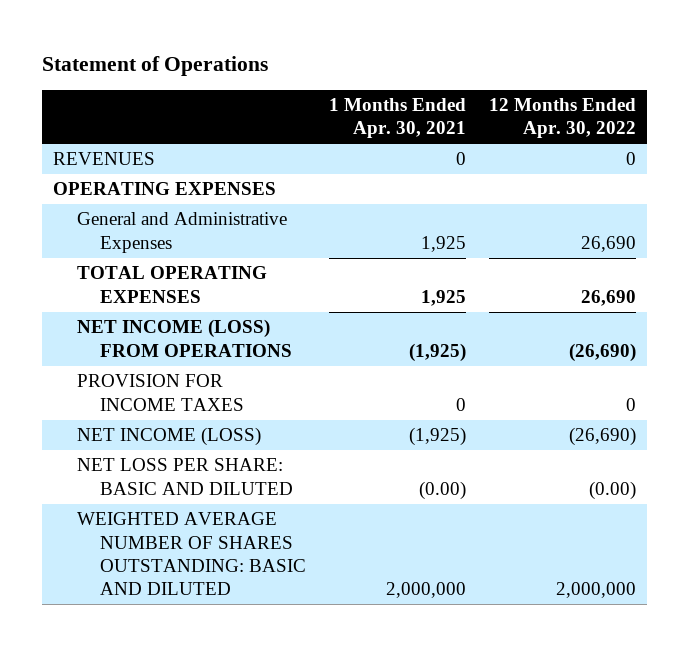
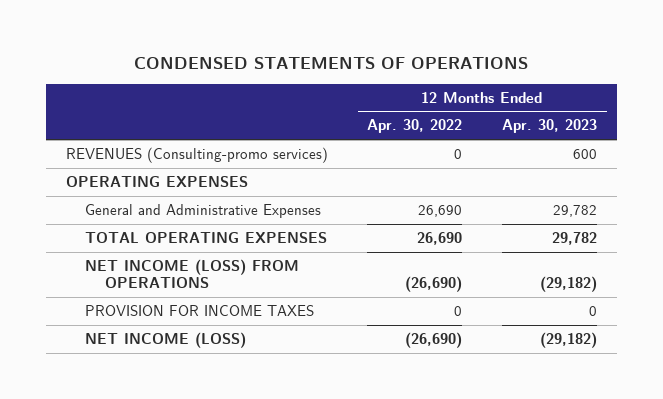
- Statement of Operations
+ CONDENSED STATEMENTS OF OPERATIONS
- | 1 Months Ended Apr. 30, 2021 | 12 Months Ended Apr. 30, 2022
+ | 12 Months Ended Apr. 30, 2022 | 12 Months Ended Apr. 30, 2023
- REVENUES | 0 | 0
+ REVENUES (Consulting-promo services) | 0 | 600
- NET LOSS PER SHARE: BASIC AND DILUTED | (0.00) | (0.00)
- WEIGHTED AVERAGE NUMBER OF SHARES OUTSTANDING: BASIC AND DILUTED | 2,000,000 | 2,000,000

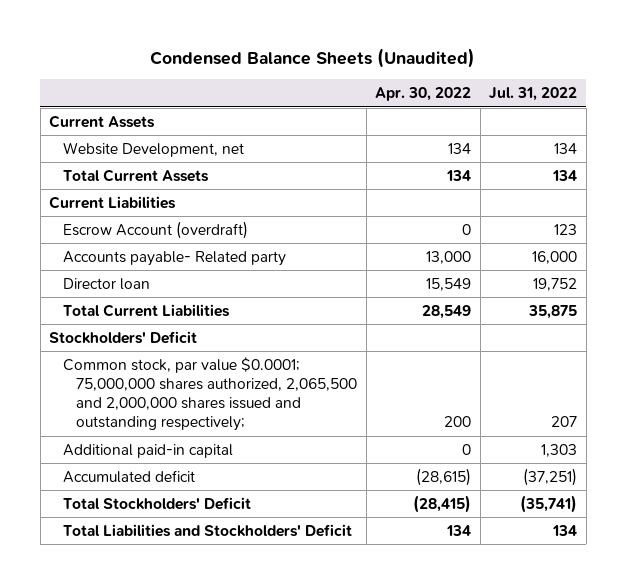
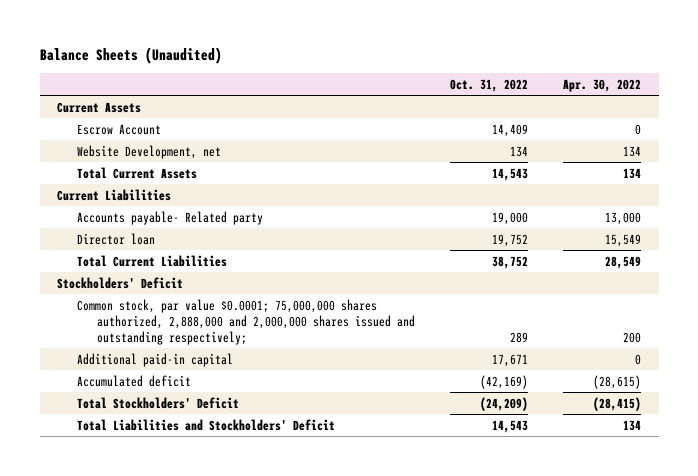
- Condensed Balance Sheets (Unaudited)
+ Balance Sheets (Unaudited)
- | Apr. 30, 2022 | Jul. 31, 2022
+ | Oct. 31, 2022 | Apr. 30, 2022
+ Escrow Account | 14,409 | 0
- Escrow Account (overdraft) | 0 | 123
- Common stock, par value $0.0001; 75,000,000 shares authorized, 2,065,500 and 2,000,000 shares issued and outstanding respectively; | 200 | 207
+ Common stock, par value $0.0001; 75,000,000 shares authorized, 2,888,000 and 2,000,000 shares issued and outstanding respectively; | 289 | 200

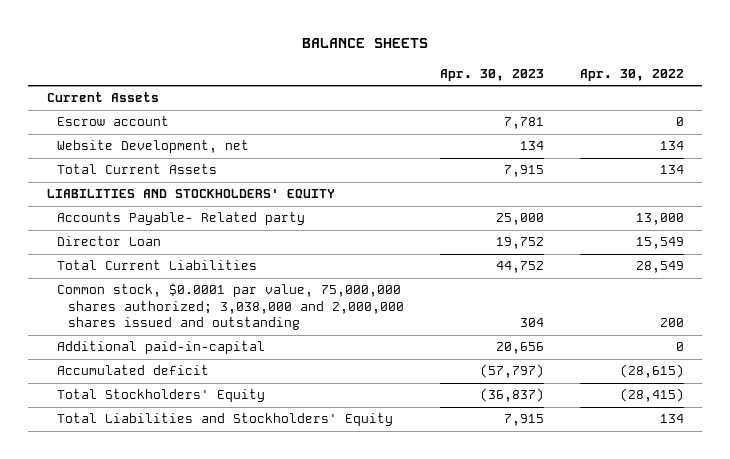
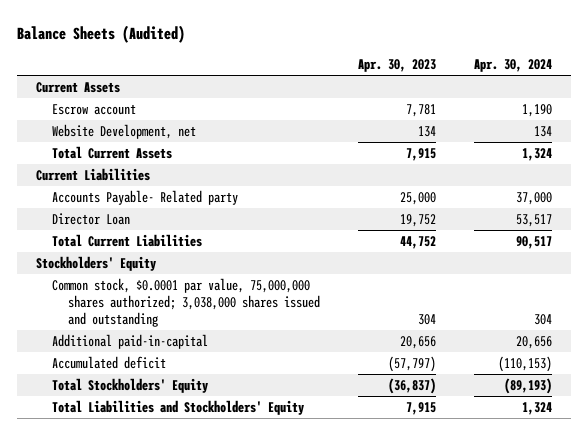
- BALANCE SHEETS
+ Balance Sheets (Audited)
- | Apr. 30, 2023 | Apr. 30, 2022
+ | Apr. 30, 2023 | Apr. 30, 2024
- LIABILITIES AND STOCKHOLDERS' EQUITY
+ Current Liabilities
- Common stock, $0.0001 par value, 75,000,000 shares authorized; 3,038,000 and 2,000,000 shares issued and outstanding | 304 | 200
+ Stockholders' Equity
+ Common stock, $0.0001 par value, 75,000,000 shares authorized; 3,038,000 shares issued and outstanding | 304 | 304

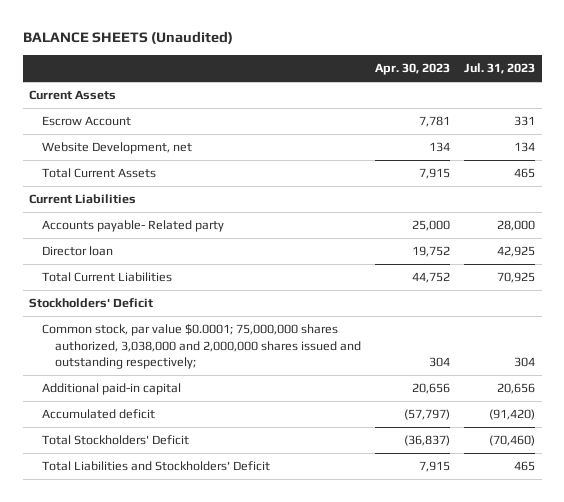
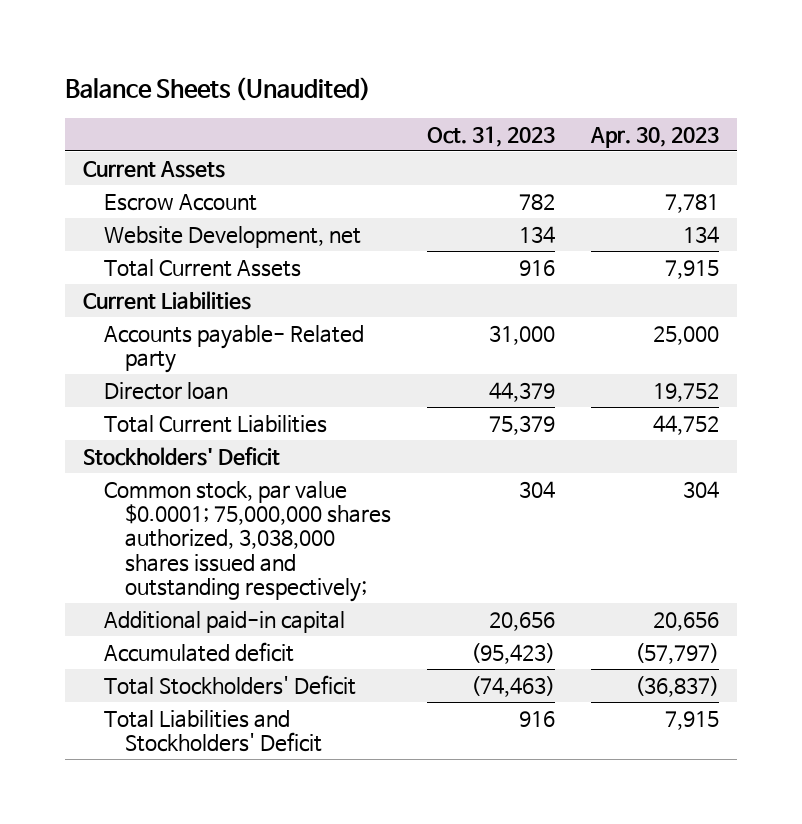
- BALANCE SHEETS (Unaudited)
+ Balance Sheets (Unaudited)
- | Apr. 30, 2023 | Jul. 31, 2023
+ | Oct. 31, 2023 | Apr. 30, 2023
- Common stock, par value $0.0001; 75,000,000 shares authorized, 3,038,000 and 2,000,000 shares issued and outstanding respectively; | 304 | 304
+ Common stock, par value $0.0001; 75,000,000 shares authorized, 3,038,000 shares issued and outstanding respectively; | 304 | 304

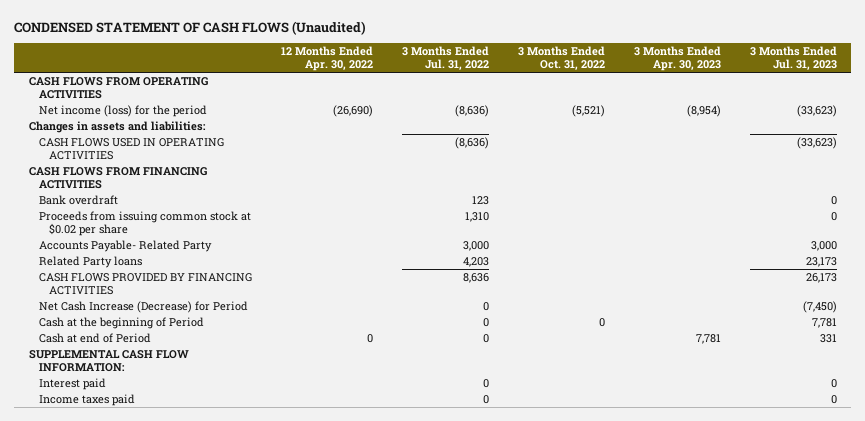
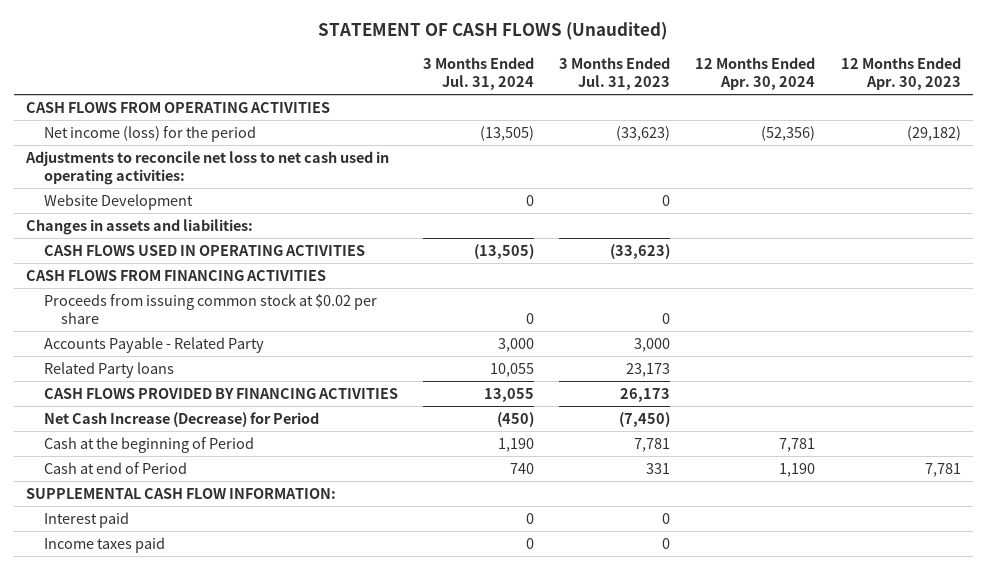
- CONDENSED STATEMENT OF CASH FLOWS (Unaudited)
+ STATEMENT OF CASH FLOWS (Unaudited)
- | 12 Months Ended Apr. 30, 2022 | 3 Months Ended Jul. 31, 2022 | 3 Months Ended Oct. 31, 2022 | 3 Months Ended Apr. 30, 2023 | 3 Months Ended Jul. 31, 2023
+ | 3 Months Ended Jul. 31, 2024 | 3 Months Ended Jul. 31, 2023 | 12 Months Ended Apr. 30, 2024 | 12 Months Ended Apr. 30, 2023
+ Adjustments to reconcile net loss to net cash used in operating activities:
+ Website Development | 0 | 0 | |
- Bank overdraft | | 123 | | | 0
- Accounts Payable- Related Party | | 3,000 | | | 3,000
+ Accounts Payable - Related Party | 3,000 | 3,000 | |

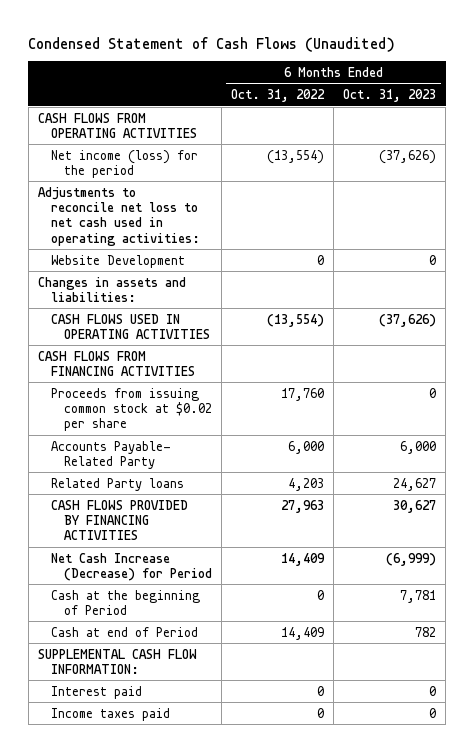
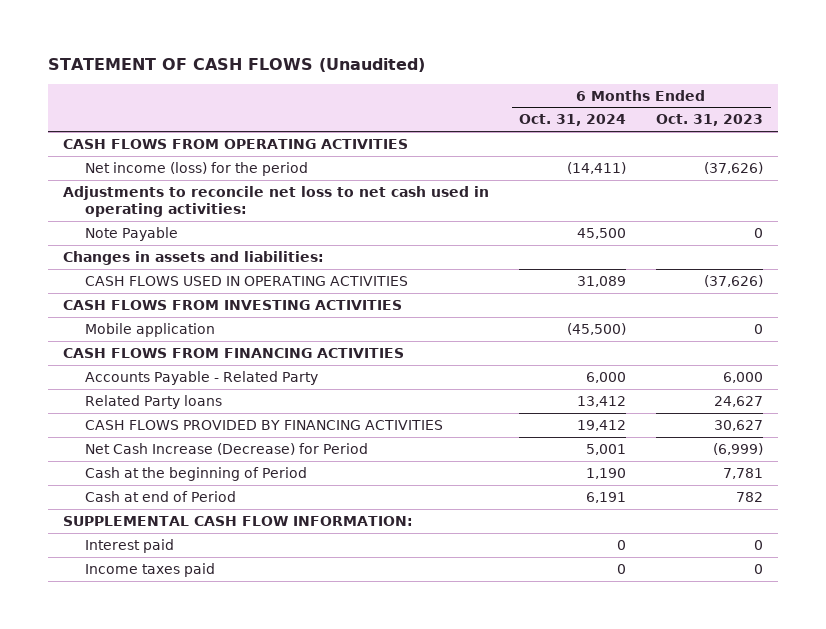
- Condensed Statement of Cash Flows (Unaudited)
+ STATEMENT OF CASH FLOWS (Unaudited)
- | 6 Months Ended Oct. 31, 2022 | 6 Months Ended Oct. 31, 2023
+ | 6 Months Ended Oct. 31, 2024 | 6 Months Ended Oct. 31, 2023
- Website Development | 0 | 0
+ Note Payable | 45,500 | 0
+ CASH FLOWS FROM INVESTING ACTIVITIES
+ Mobile application | (45,500) | 0
- Proceeds from issuing common stock at $0.02 per share | 17,760 | 0
- Accounts Payable- Related Party | 6,000 | 6,000
+ Accounts Payable - Related Party | 6,000 | 6,000

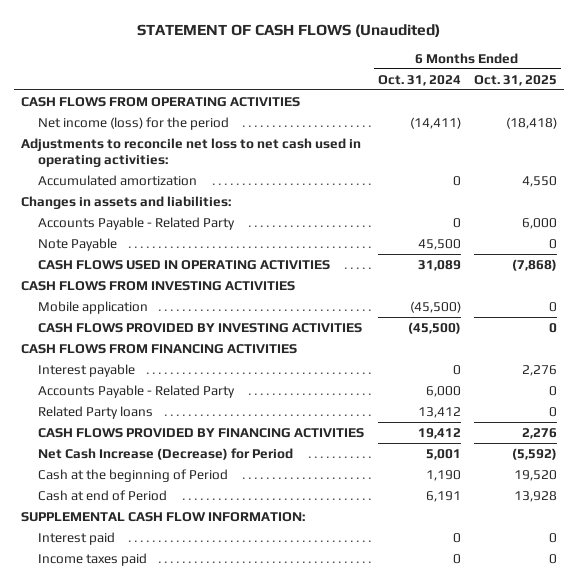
- | 6 Months Ended Oct. 31, 2024 | 6 Months Ended Oct. 31, 2023
+ | 6 Months Ended Oct. 31, 2024 | 6 Months Ended Oct. 31, 2025
+ Accumulated amortization | 0 | 4,550
+ Accounts Payable - Related Party | 0 | 6,000
moved down: Note Payable | 45,500 | 0
+ CASH FLOWS PROVIDED BY INVESTING ACTIVITIES | (45,500) | 0
+ Interest payable | 0 | 2,276

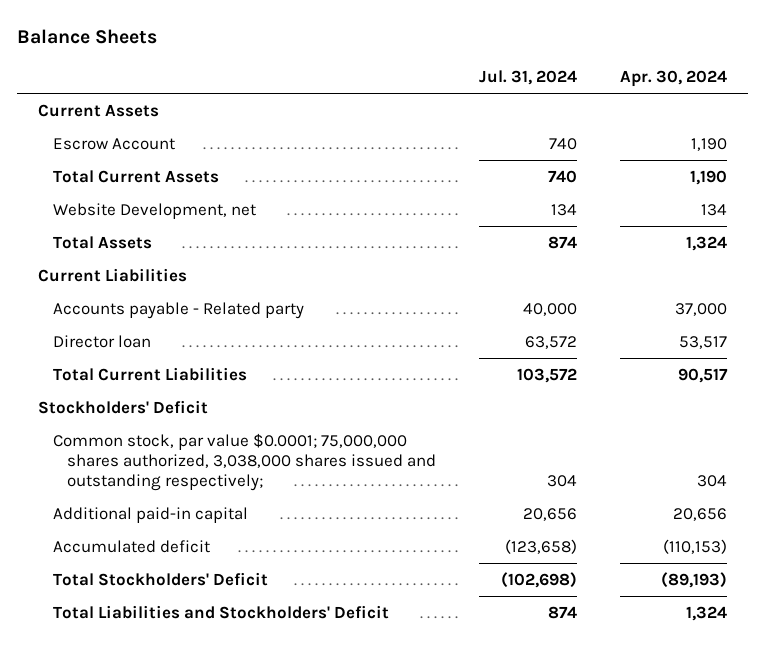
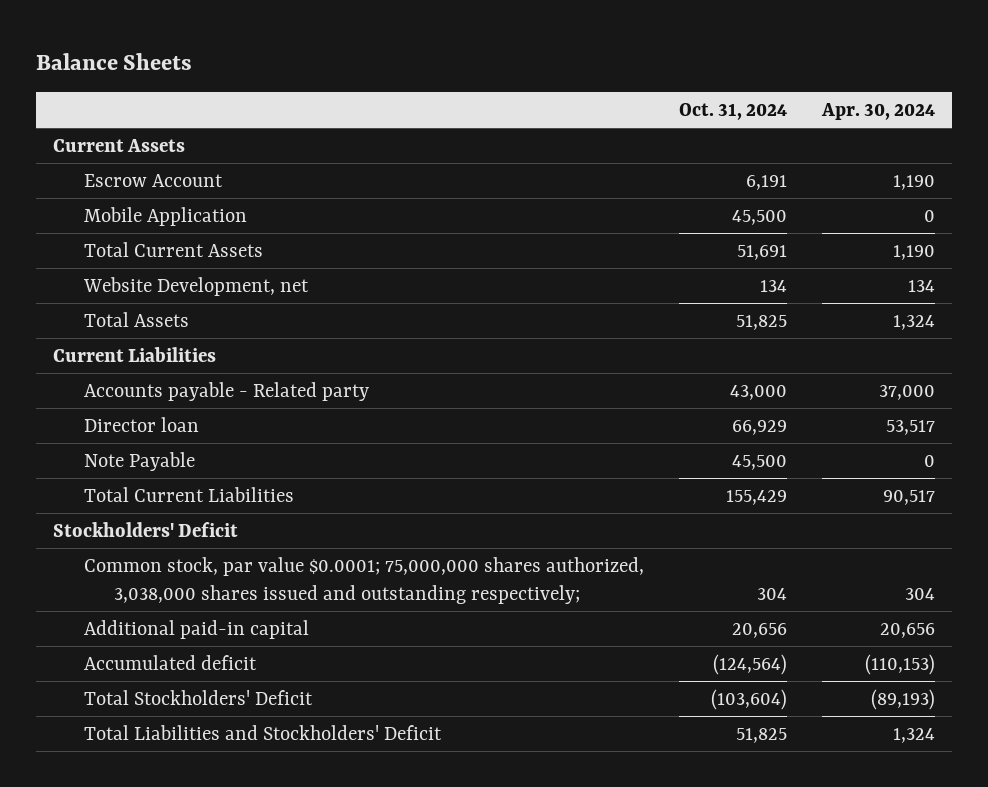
- | Jul. 31, 2024 | Apr. 30, 2024
+ | Oct. 31, 2024 | Apr. 30, 2024
+ Mobile Application | 45,500 | 0
+ Note Payable | 45,500 | 0

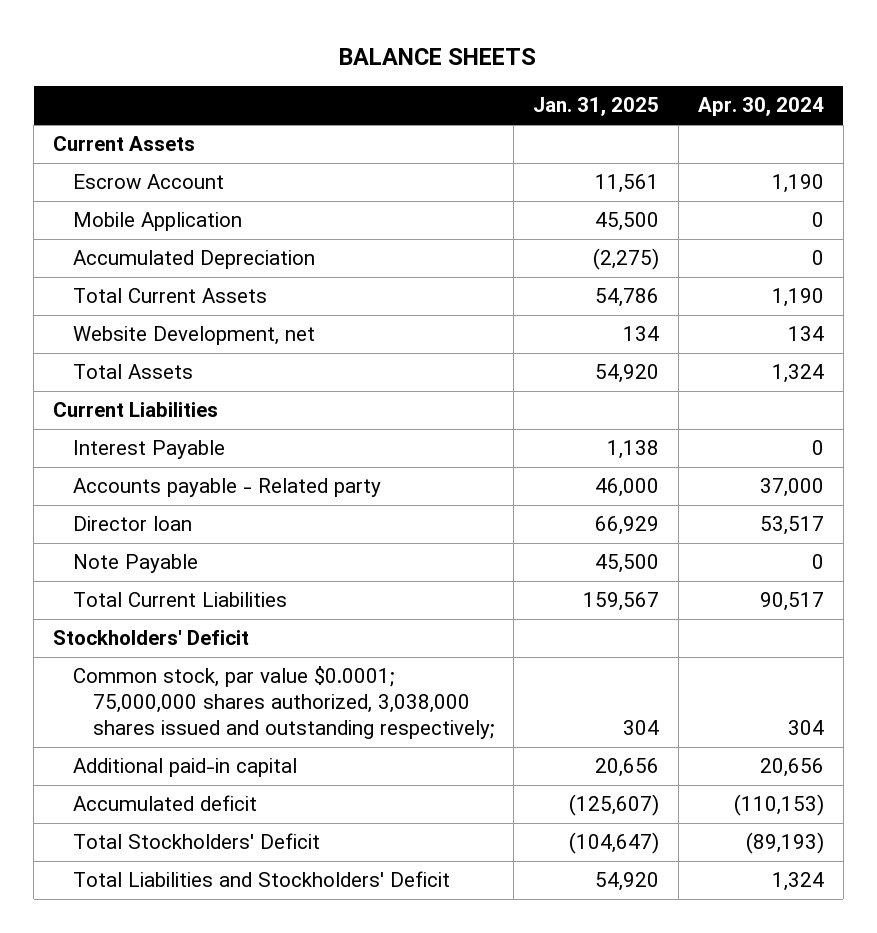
- Balance Sheets
+ BALANCE SHEETS
- | Oct. 31, 2024 | Apr. 30, 2024
+ | Jan. 31, 2025 | Apr. 30, 2024
+ Accumulated Depreciation | (2,275) | 0
+ Interest Payable | 1,138 | 0

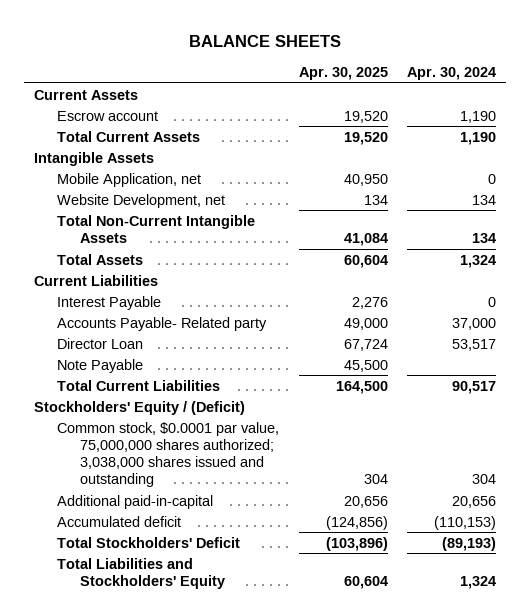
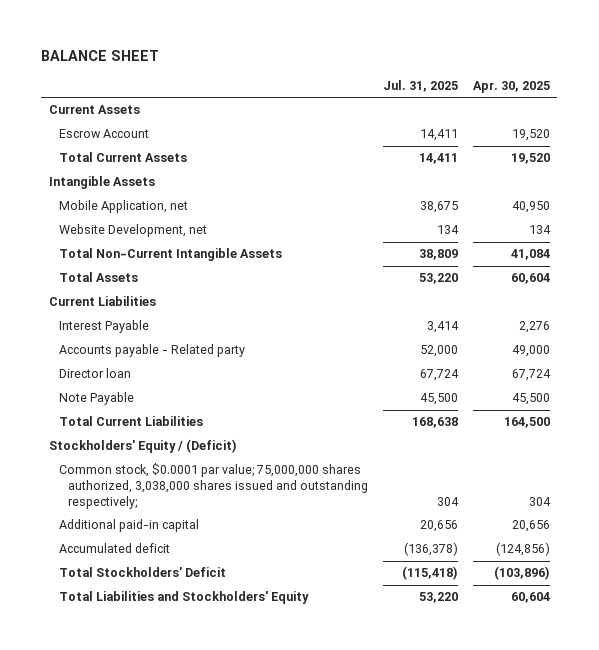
- BALANCE SHEETS
+ BALANCE SHEET
- | Apr. 30, 2025 | Apr. 30, 2024
+ | Jul. 31, 2025 | Apr. 30, 2025
- Escrow account | 19,520 | 1,190
+ Escrow Account | 14,411 | 19,520
- Accounts Payable- Related party | 49,000 | 37,000
- Director Loan | 67,724 | 53,517
+ Accounts payable - Related party | 52,000 | 49,000
+ Director loan | 67,724 | 67,724
- Common stock, $0.0001 par value, 75,000,000 shares authorized; 3,038,000 shares issued and outstanding | 304 | 304
- Additional paid-in-capital | 20,656 | 20,656
+ Common stock, $0.0001 par value; 75,000,000 shares authorized, 3,038,000 shares issued and outstanding respectively; | 304 | 304
+ Additional paid-in capital | 20,656 | 20,656

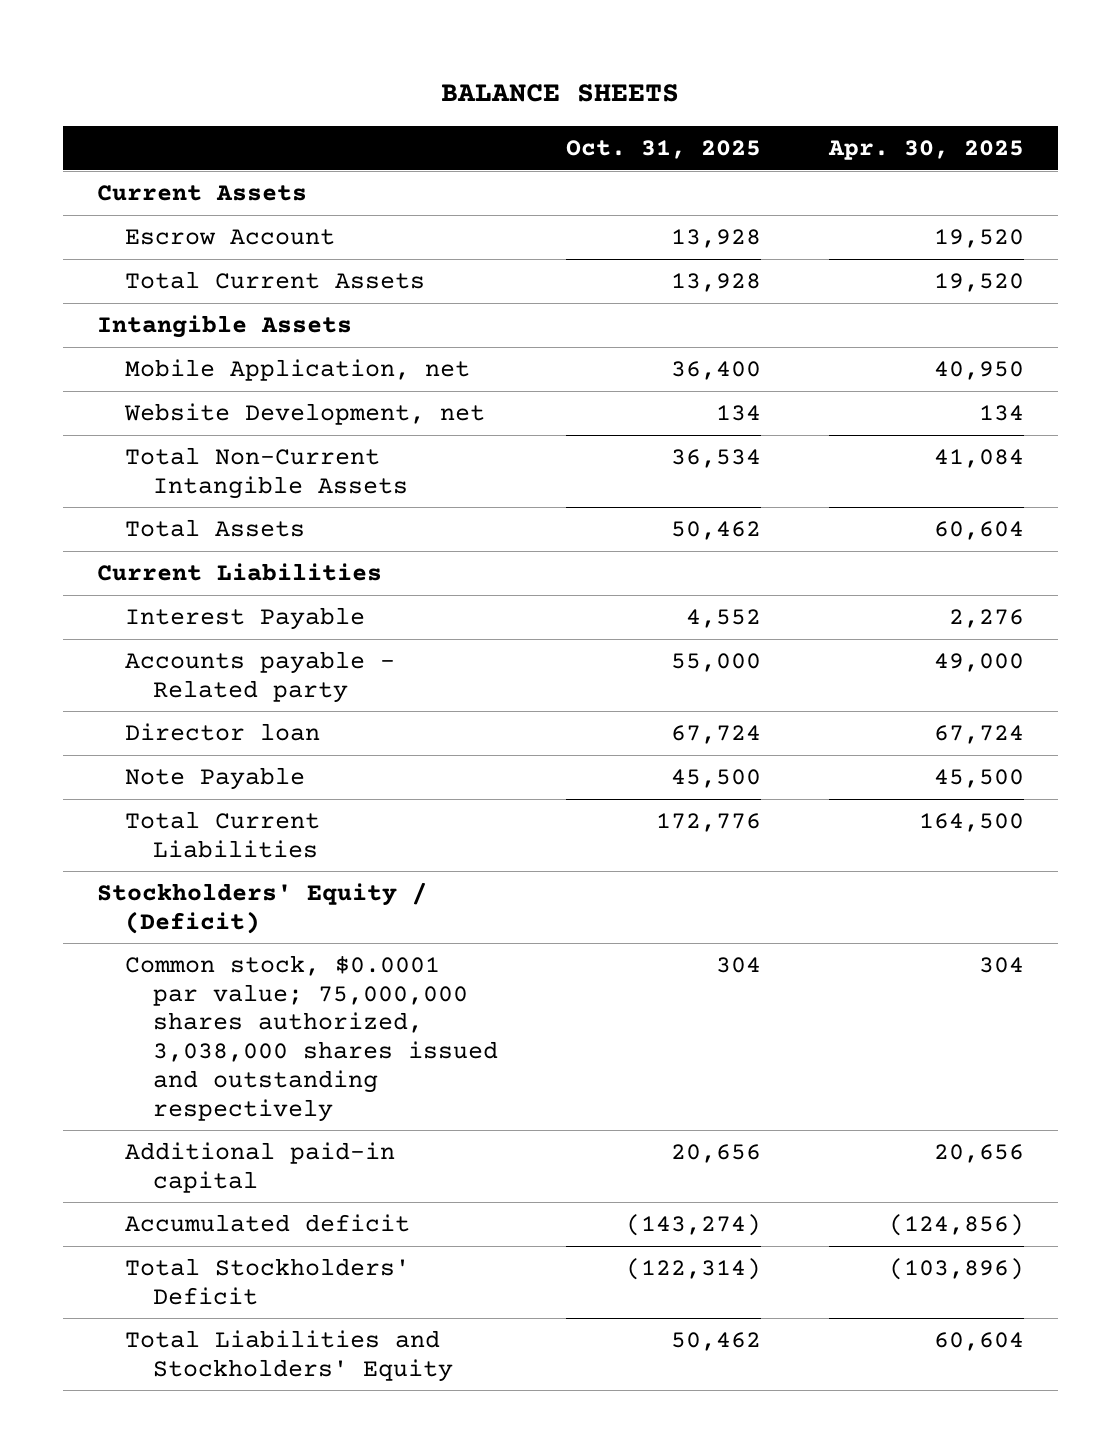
- BALANCE SHEET
+ BALANCE SHEETS
- | Jul. 31, 2025 | Apr. 30, 2025
+ | Oct. 31, 2025 | Apr. 30, 2025
- Common stock, $0.0001 par value; 75,000,000 shares authorized, 3,038,000 shares issued and outstanding respectively; | 304 | 304
+ Common stock, $0.0001 par value; 75,000,000 shares authorized, 3,038,000 shares issued and outstanding respectively | 304 | 304

